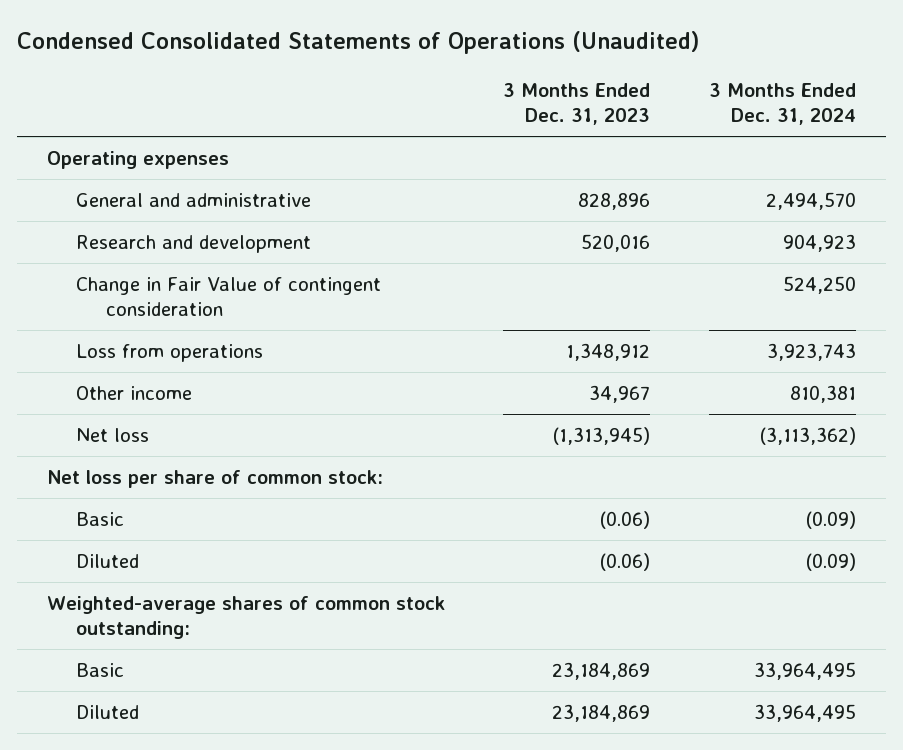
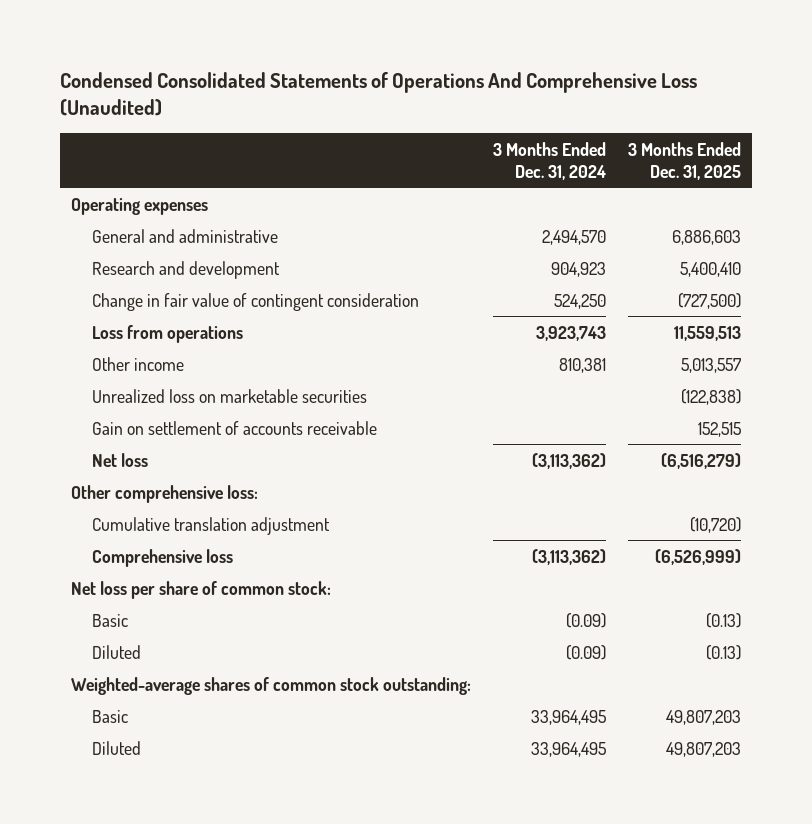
- Condensed Consolidated Statements of Operations (Unaudited)
+ Condensed Consolidated Statements of Operations And Comprehensive Loss (Unaudited)
- | 3 Months Ended Dec. 31, 2023 | 3 Months Ended Dec. 31, 2024
+ | 3 Months Ended Dec. 31, 2024 | 3 Months Ended Dec. 31, 2025
- Change in Fair Value of contingent consideration | | 524,250
+ Change in fair value of contingent consideration | 524,250 | (727,500)
+ Unrealized loss on marketable securities | | (122,838)
+ Gain on settlement of accounts receivable | | 152,515
+ Other comprehensive loss:
+ Cumulative translation adjustment | | (10,720)
+ Comprehensive loss | (3,113,362) | (6,526,999)

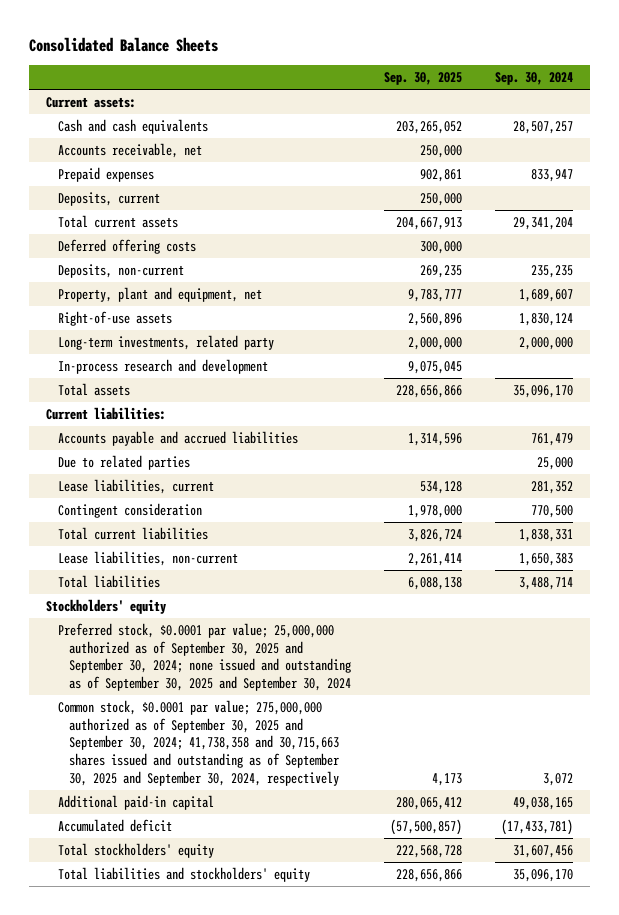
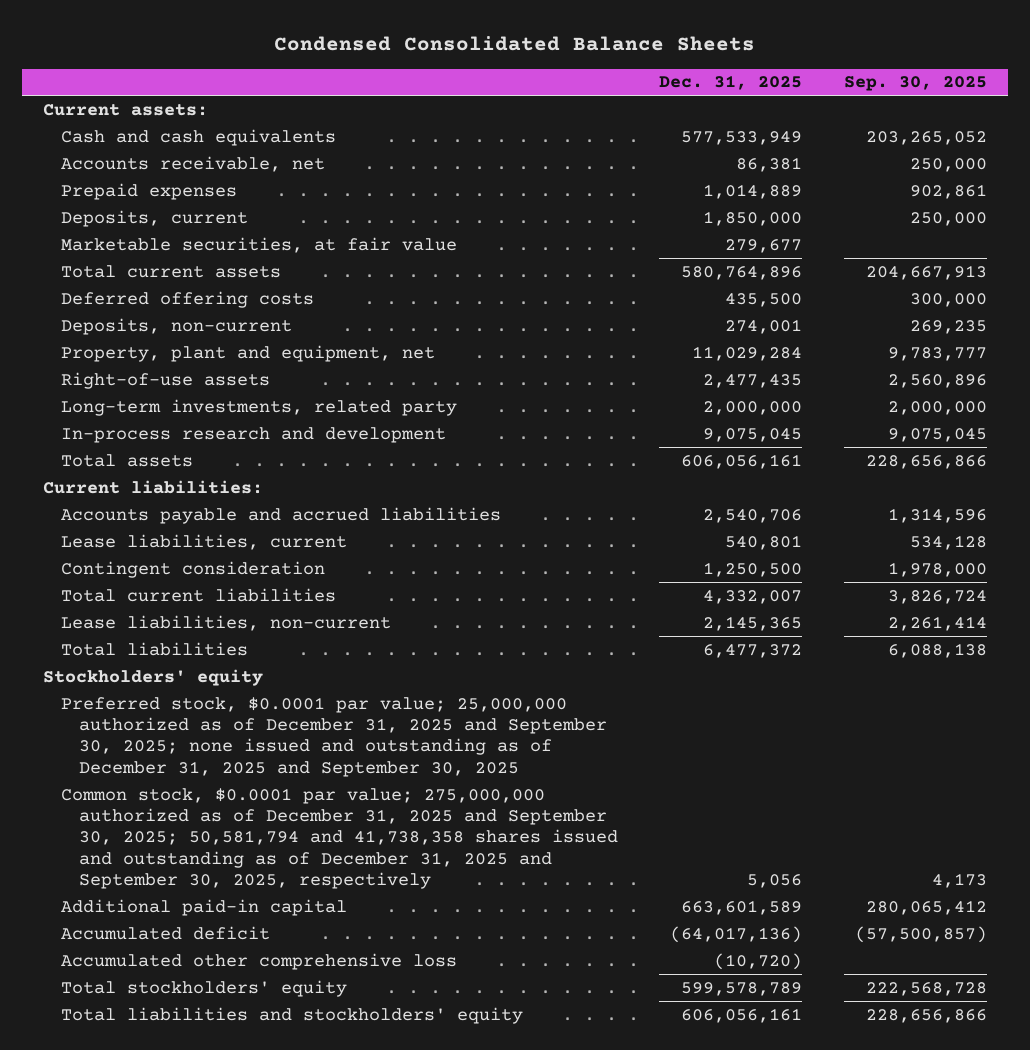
- Consolidated Balance Sheets
+ Condensed Consolidated Balance Sheets
- | Sep. 30, 2025 | Sep. 30, 2024
+ | Dec. 31, 2025 | Sep. 30, 2025
+ Marketable securities, at fair value | 279,677 |
- Due to related parties | | 25,000
- Preferred stock, $0.0001 par value; 25,000,000 authorized as of September 30, 2025 and September 30, 2024; none issued and outstanding as of September 30, 2025 and September 30, 2024
- Common stock, $0.0001 par value; 275,000,000 authorized as of September 30, 2025 and September 30, 2024; 41,738,358 and 30,715,663 shares issued and outstanding as of September 30, 2025 and September 30, 2024, respectively | 4,173 | 3,072
+ Preferred stock, $0.0001 par value; 25,000,000 authorized as of December 31, 2025 and September 30, 2025; none issued and outstanding as of December 31, 2025 and September 30, 2025
+ Common stock, $0.0001 par value; 275,000,000 authorized as of December 31, 2025 and September 30, 2025; 50,581,794 and 41,738,358 shares issued and outstanding as of December 31, 2025 and September 30, 2025, respectively | 5,056 | 4,173
+ Accumulated other comprehensive loss | (10,720) |

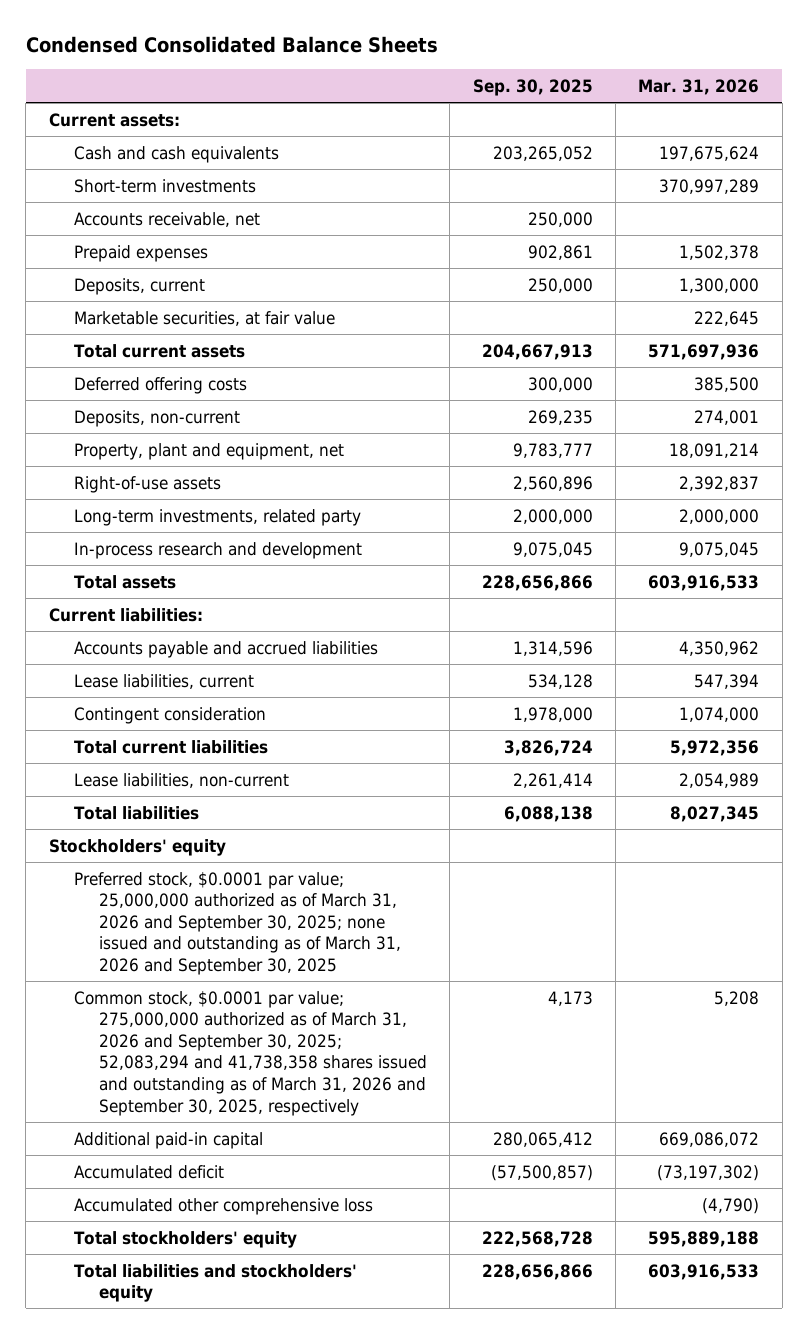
- | Dec. 31, 2025 | Sep. 30, 2025
+ | Sep. 30, 2025 | Mar. 31, 2026
+ Short-term investments | | 370,997,289
- Preferred stock, $0.0001 par value; 25,000,000 authorized as of December 31, 2025 and September 30, 2025; none issued and outstanding as of December 31, 2025 and September 30, 2025
- Common stock, $0.0001 par value; 275,000,000 authorized as of December 31, 2025 and September 30, 2025; 50,581,794 and 41,738,358 shares issued and outstanding as of December 31, 2025 and September 30, 2025, respectively | 5,056 | 4,173
+ Preferred stock, $0.0001 par value; 25,000,000 authorized as of March 31, 2026 and September 30, 2025; none issued and outstanding as of March 31, 2026 and September 30, 2025
+ Common stock, $0.0001 par value; 275,000,000 authorized as of March 31, 2026 and September 30, 2025; 52,083,294 and 41,738,358 shares issued and outstanding as of March 31, 2026 and September 30, 2025, respectively | 4,173 | 5,208

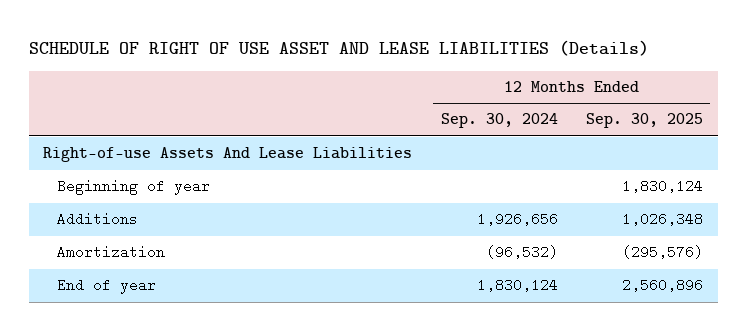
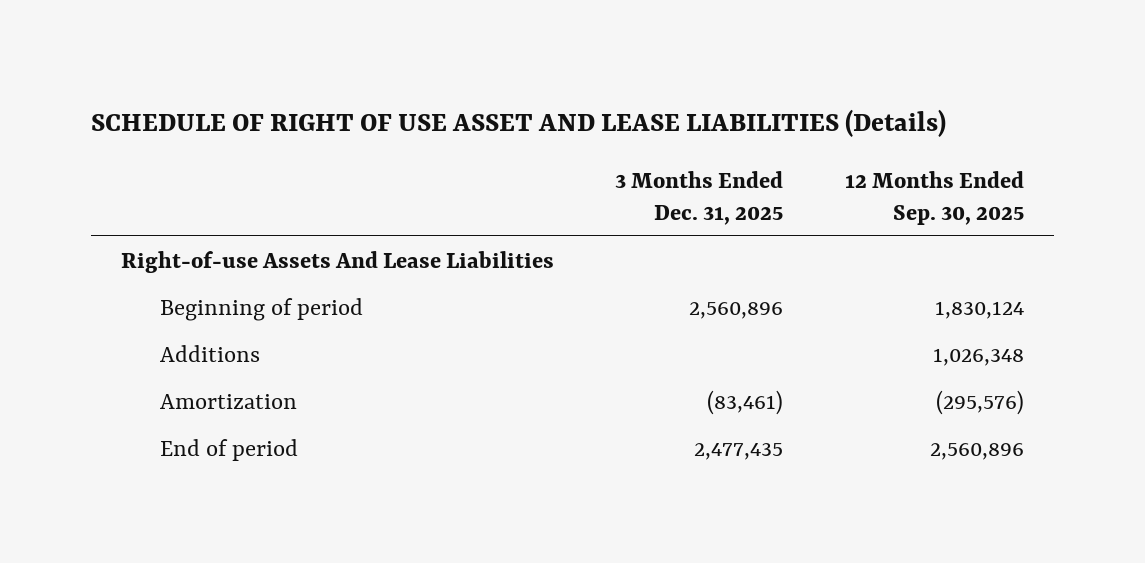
- | 12 Months Ended Sep. 30, 2024 | 12 Months Ended Sep. 30, 2025
+ | 3 Months Ended Dec. 31, 2025 | 12 Months Ended Sep. 30, 2025
- Beginning of year | | 1,830,124
+ Beginning of period | 2,560,896 | 1,830,124
- End of year | 1,830,124 | 2,560,896
+ End of period | 2,477,435 | 2,560,896

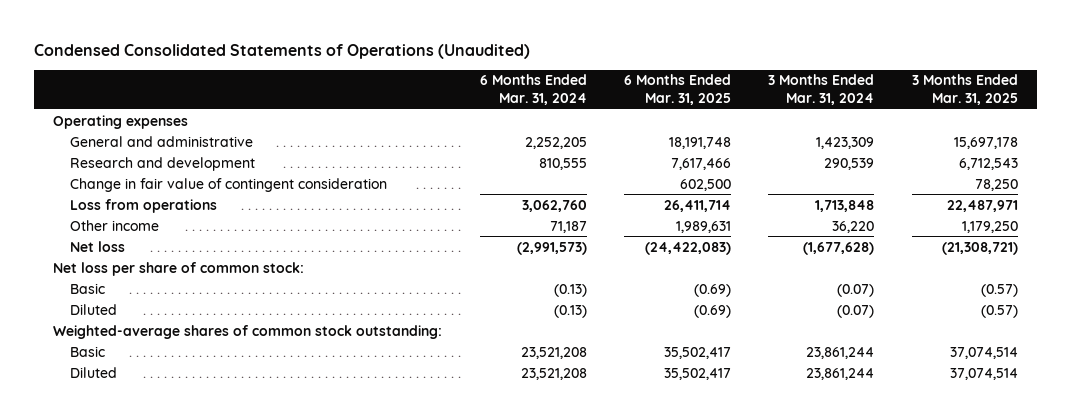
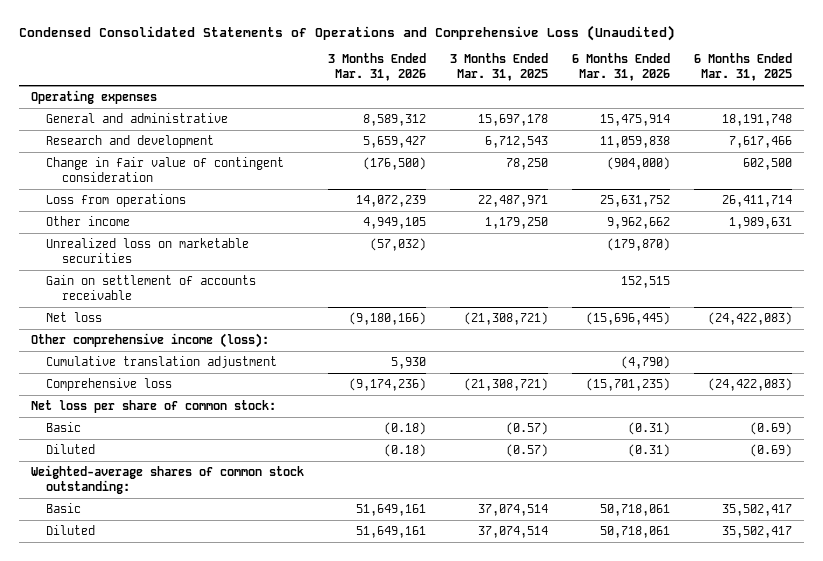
- Condensed Consolidated Statements of Operations (Unaudited)
+ Condensed Consolidated Statements of Operations and Comprehensive Loss (Unaudited)
- | 6 Months Ended Mar. 31, 2024 | 6 Months Ended Mar. 31, 2025 | 3 Months Ended Mar. 31, 2024 | 3 Months Ended Mar. 31, 2025
+ | 3 Months Ended Mar. 31, 2026 | 3 Months Ended Mar. 31, 2025 | 6 Months Ended Mar. 31, 2026 | 6 Months Ended Mar. 31, 2025
+ Unrealized loss on marketable securities | (57,032) | | (179,870) |
+ Gain on settlement of accounts receivable | | | 152,515 |
+ Other comprehensive income (loss):
+ Cumulative translation adjustment | 5,930 | | (4,790) |
+ Comprehensive loss | (9,174,236) | (21,308,721) | (15,701,235) | (24,422,083)

